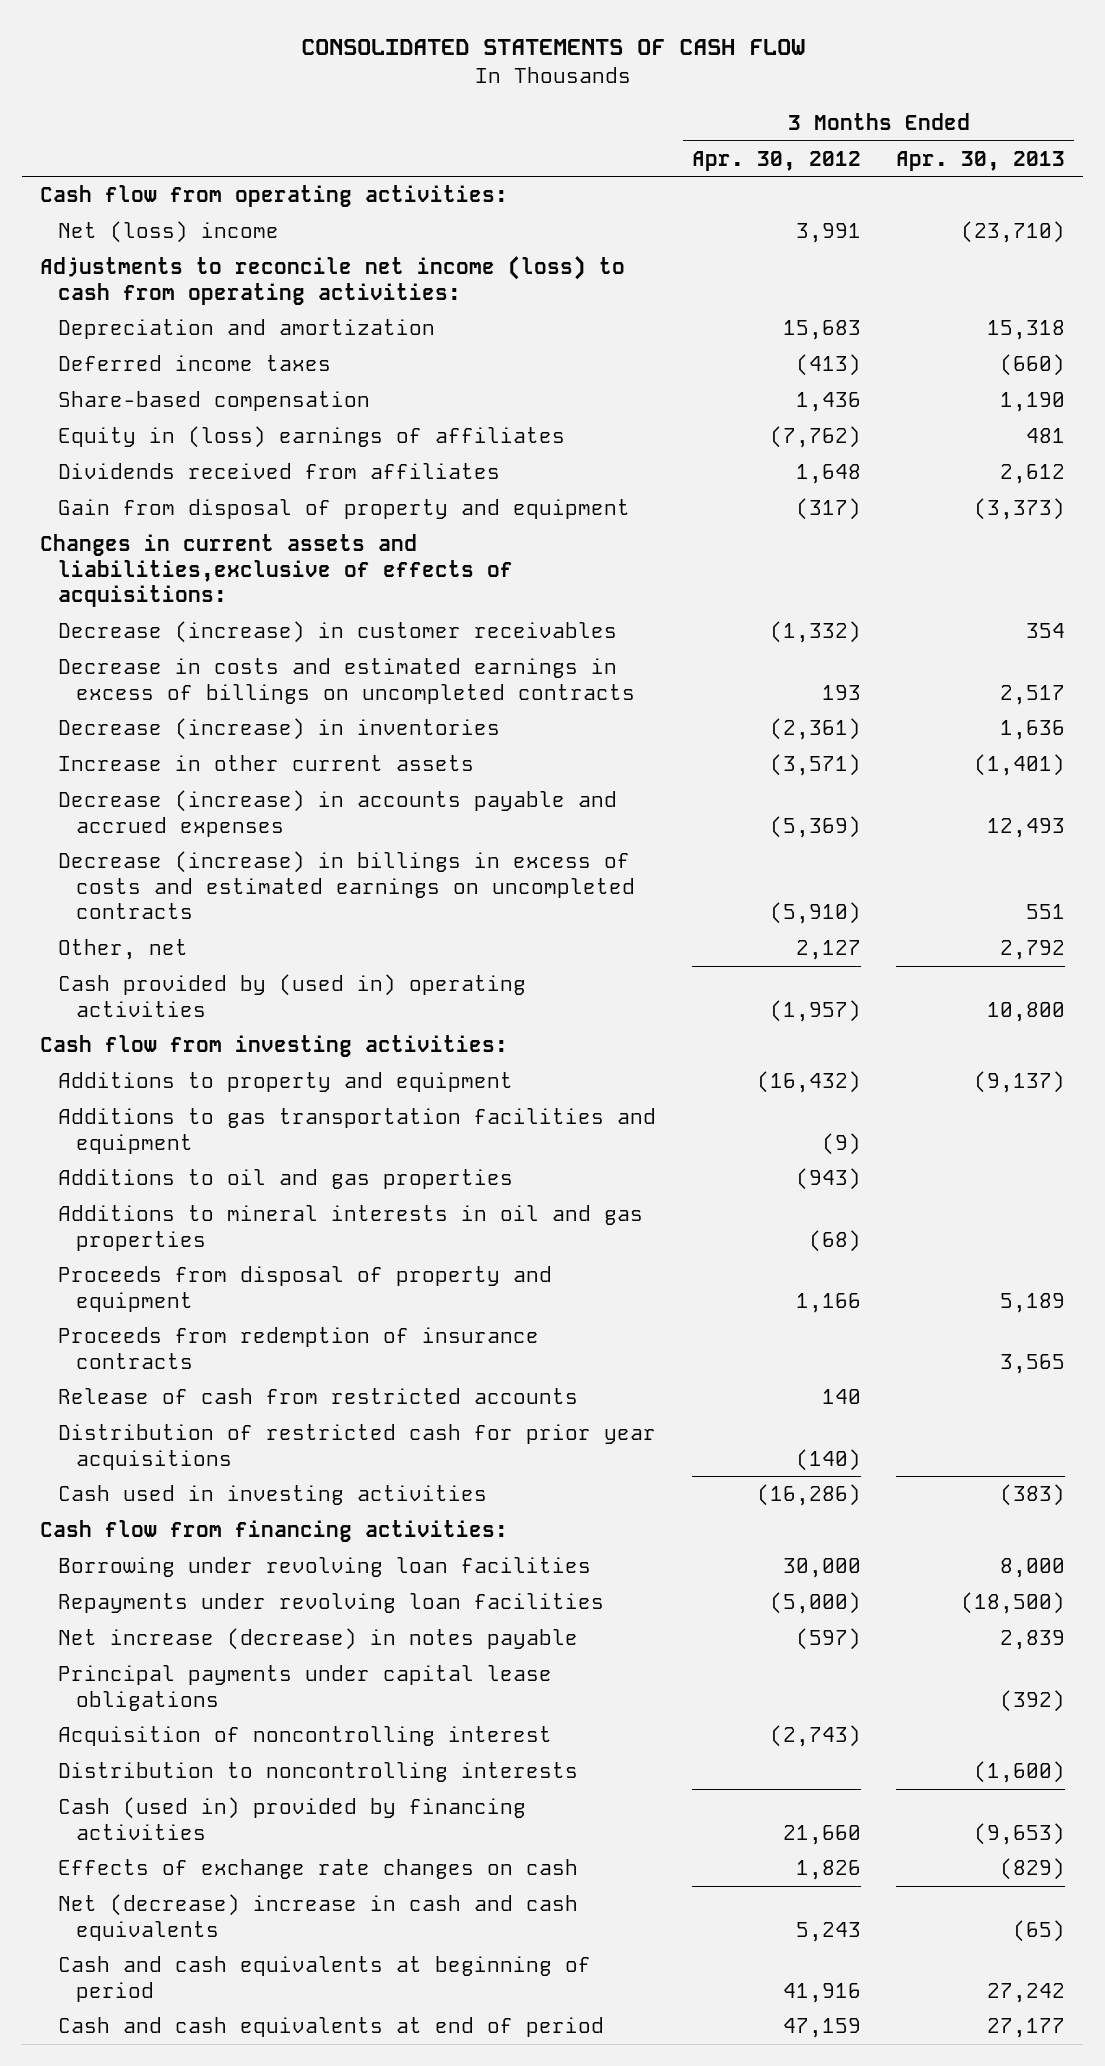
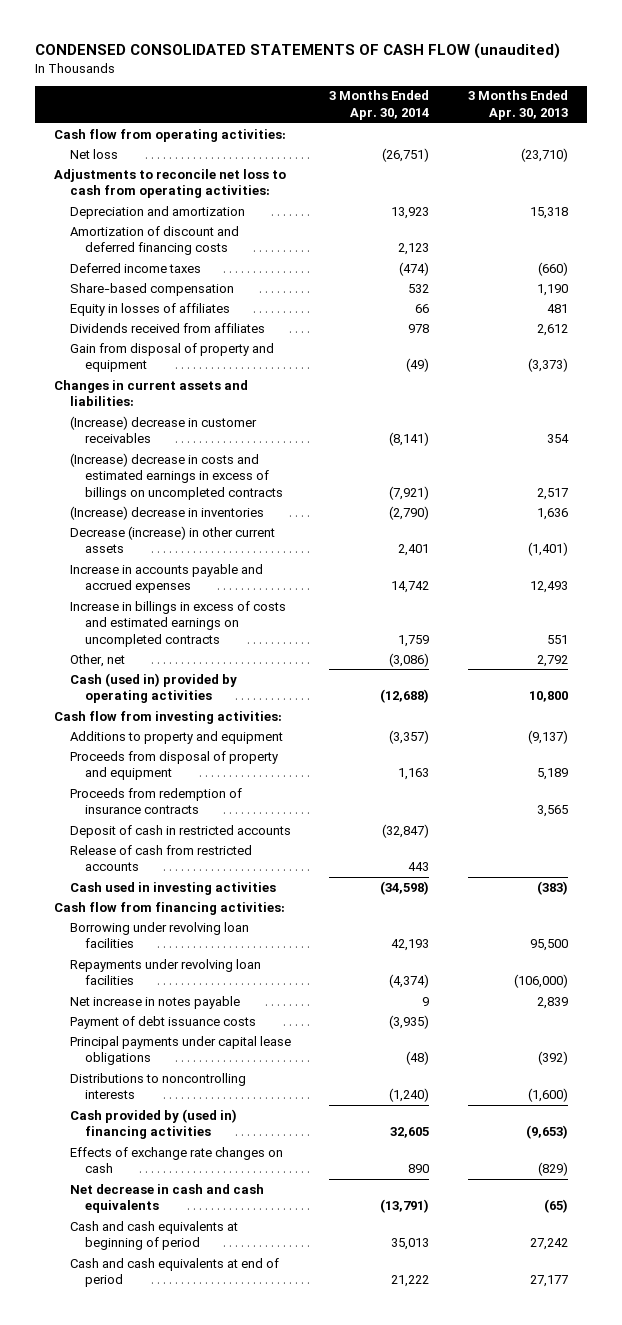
- CONSOLIDATED STATEMENTS OF CASH FLOW
+ CONDENSED CONSOLIDATED STATEMENTS OF CASH FLOW (unaudited)
- | 3 Months Ended Apr. 30, 2012 | 3 Months Ended Apr. 30, 2013
+ | 3 Months Ended Apr. 30, 2014 | 3 Months Ended Apr. 30, 2013
- Net (loss) income | 3,991 | (23,710)
- Adjustments to reconcile net income (loss) to cash from operating activities:
+ Net loss | (26,751) | (23,710)
+ Adjustments to reconcile net loss to cash from operating activities:
+ Amortization of discount and deferred financing costs | 2,123 |
- Equity in (loss) earnings of affiliates | (7,762) | 481
+ Equity in losses of affiliates | 66 | 481
- Changes in current assets and liabilities,exclusive of effects of acquisitions:
- Decrease (increase) in customer receivables | (1,332) | 354
- Decrease in costs and estimated earnings in excess of billings on uncompleted contracts | 193 | 2,517
- Decrease (increase) in inventories | (2,361) | 1,636
- Increase in other current assets | (3,571) | (1,401)
- Decrease (increase) in accounts payable and accrued expenses | (5,369) | 12,493
- Decrease (increase) in billings in excess of costs and estimated earnings on uncompleted contracts | (5,910) | 551
+ Changes in current assets and liabilities:
+ (Increase) decrease in customer receivables | (8,141) | 354
+ (Increase) decrease in costs and estimated earnings in excess of billings on uncompleted contracts | (7,921) | 2,517
+ (Increase) decrease in inventories | (2,790) | 1,636
+ Decrease (increase) in other current assets | 2,401 | (1,401)
+ Increase in accounts payable and accrued expenses | 14,742 | 12,493
+ Increase in billings in excess of costs and estimated earnings on uncompleted contracts | 1,759 | 551
- Cash provided by (used in) operating activities | (1,957) | 10,800
+ Cash (used in) provided by operating activities | (12,688) | 10,800
- Additions to gas transportation facilities and equipment | (9) |
- Additions to oil and gas properties | (943) |
- Additions to mineral interests in oil and gas properties | (68) |
+ Deposit of cash in restricted accounts | (32,847) |
- Distribution of restricted cash for prior year acquisitions | (140) |
- Borrowing under revolving loan facilities | 30,000 | 8,000
- Repayments under revolving loan facilities | (5,000) | (18,500)
- Net increase (decrease) in notes payable | (597) | 2,839
+ Borrowing under revolving loan facilities | 42,193 | 95,500
+ Repayments under revolving loan facilities | (4,374) | (106,000)
+ Net increase in notes payable | 9 | 2,839
+ Payment of debt issuance costs | (3,935) |
- Acquisition of noncontrolling interest | (2,743) |
- Distribution to noncontrolling interests | | (1,600)
- Cash (used in) provided by financing activities | 21,660 | (9,653)
+ Distributions to noncontrolling interests | (1,240) | (1,600)
+ Cash provided by (used in) financing activities | 32,605 | (9,653)
- Net (decrease) increase in cash and cash equivalents | 5,243 | (65)
+ Net decrease in cash and cash equivalents | (13,791) | (65)

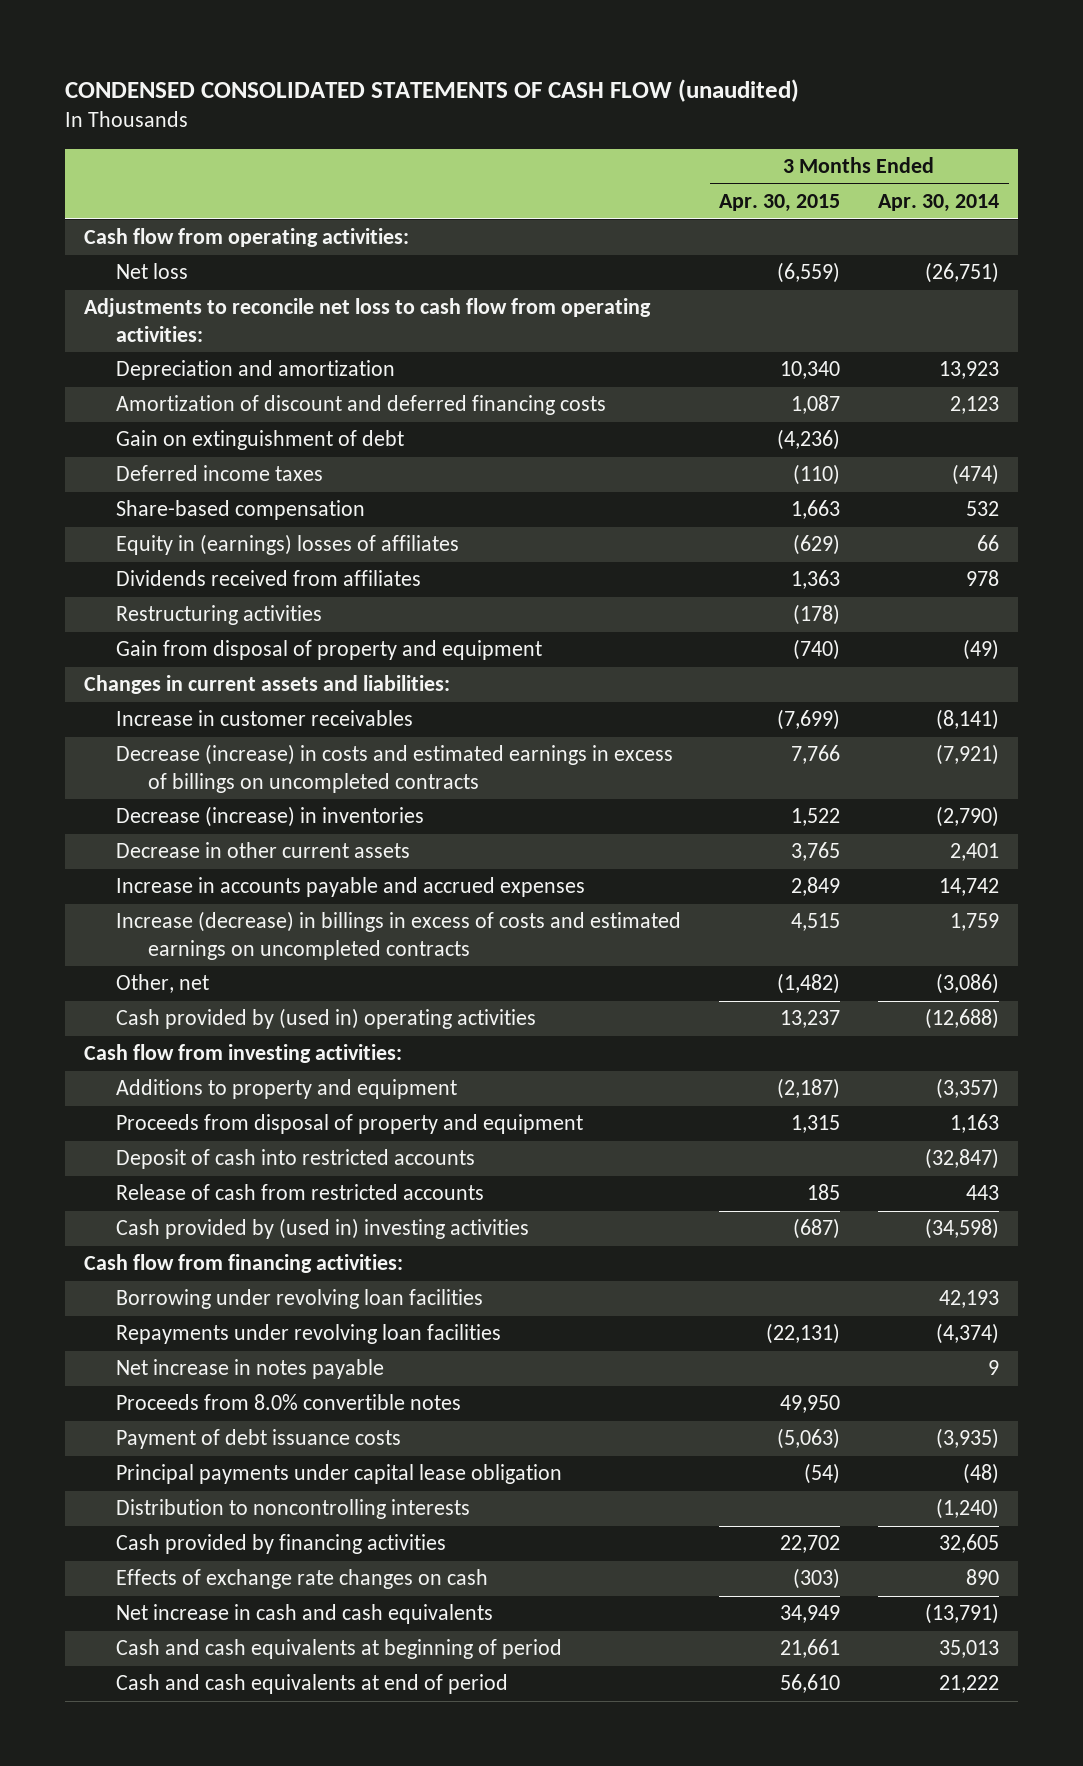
- | 3 Months Ended Apr. 30, 2014 | 3 Months Ended Apr. 30, 2013
+ | 3 Months Ended Apr. 30, 2015 | 3 Months Ended Apr. 30, 2014
- Adjustments to reconcile net loss to cash from operating activities:
+ Adjustments to reconcile net loss to cash flow from operating activities:
+ Gain on extinguishment of debt | (4,236) |
- Equity in losses of affiliates | 66 | 481
+ Equity in (earnings) losses of affiliates | (629) | 66
+ Restructuring activities | (178) |
- (Increase) decrease in customer receivables | (8,141) | 354
- (Increase) decrease in costs and estimated earnings in excess of billings on uncompleted contracts | (7,921) | 2,517
- (Increase) decrease in inventories | (2,790) | 1,636
- Decrease (increase) in other current assets | 2,401 | (1,401)
+ Increase in customer receivables | (7,699) | (8,141)
+ Decrease (increase) in costs and estimated earnings in excess of billings on uncompleted contracts | 7,766 | (7,921)
+ Decrease (increase) in inventories | 1,522 | (2,790)
+ Decrease in other current assets | 3,765 | 2,401
- Increase in billings in excess of costs and estimated earnings on uncompleted contracts | 1,759 | 551
+ Increase (decrease) in billings in excess of costs and estimated earnings on uncompleted contracts | 4,515 | 1,759
- Cash (used in) provided by operating activities | (12,688) | 10,800
+ Cash provided by (used in) operating activities | 13,237 | (12,688)
- Proceeds from redemption of insurance contracts | | 3,565
- Deposit of cash in restricted accounts | (32,847) |
+ Deposit of cash into restricted accounts | | (32,847)
- Cash used in investing activities | (34,598) | (383)
+ Cash provided by (used in) investing activities | (687) | (34,598)
+ Proceeds from 8.0% convertible notes | 49,950 |
- Principal payments under capital lease obligations | (48) | (392)
- Distributions to noncontrolling interests | (1,240) | (1,600)
- Cash provided by (used in) financing activities | 32,605 | (9,653)
+ Principal payments under capital lease obligation | (54) | (48)
+ Distribution to noncontrolling interests | | (1,240)
+ Cash provided by financing activities | 22,702 | 32,605
- Net decrease in cash and cash equivalents | (13,791) | (65)
+ Net increase in cash and cash equivalents | 34,949 | (13,791)

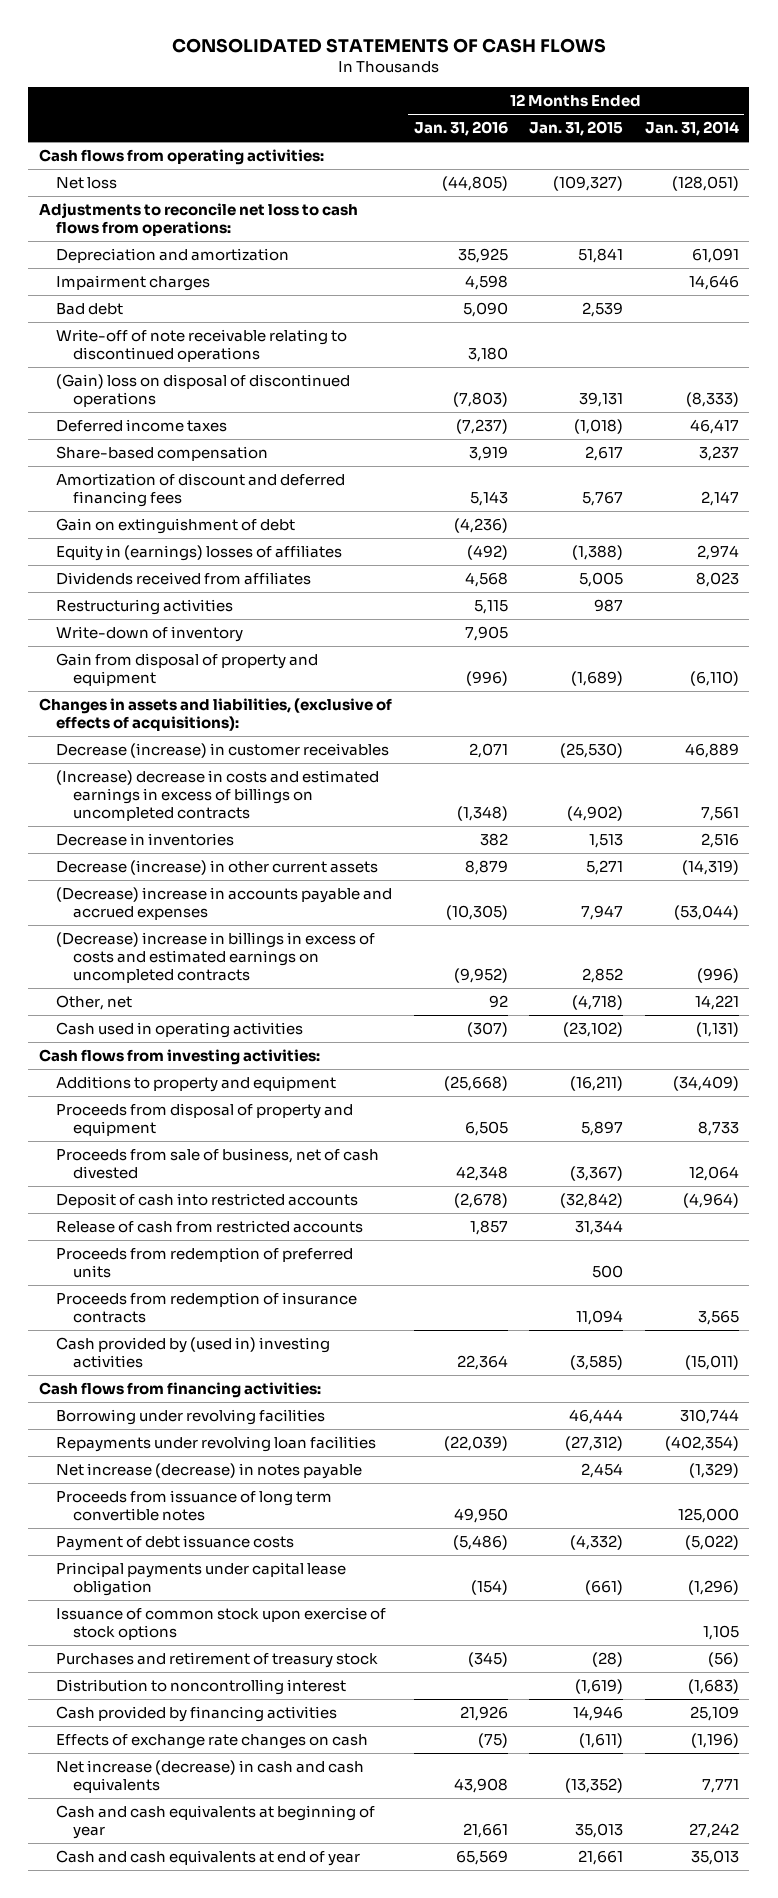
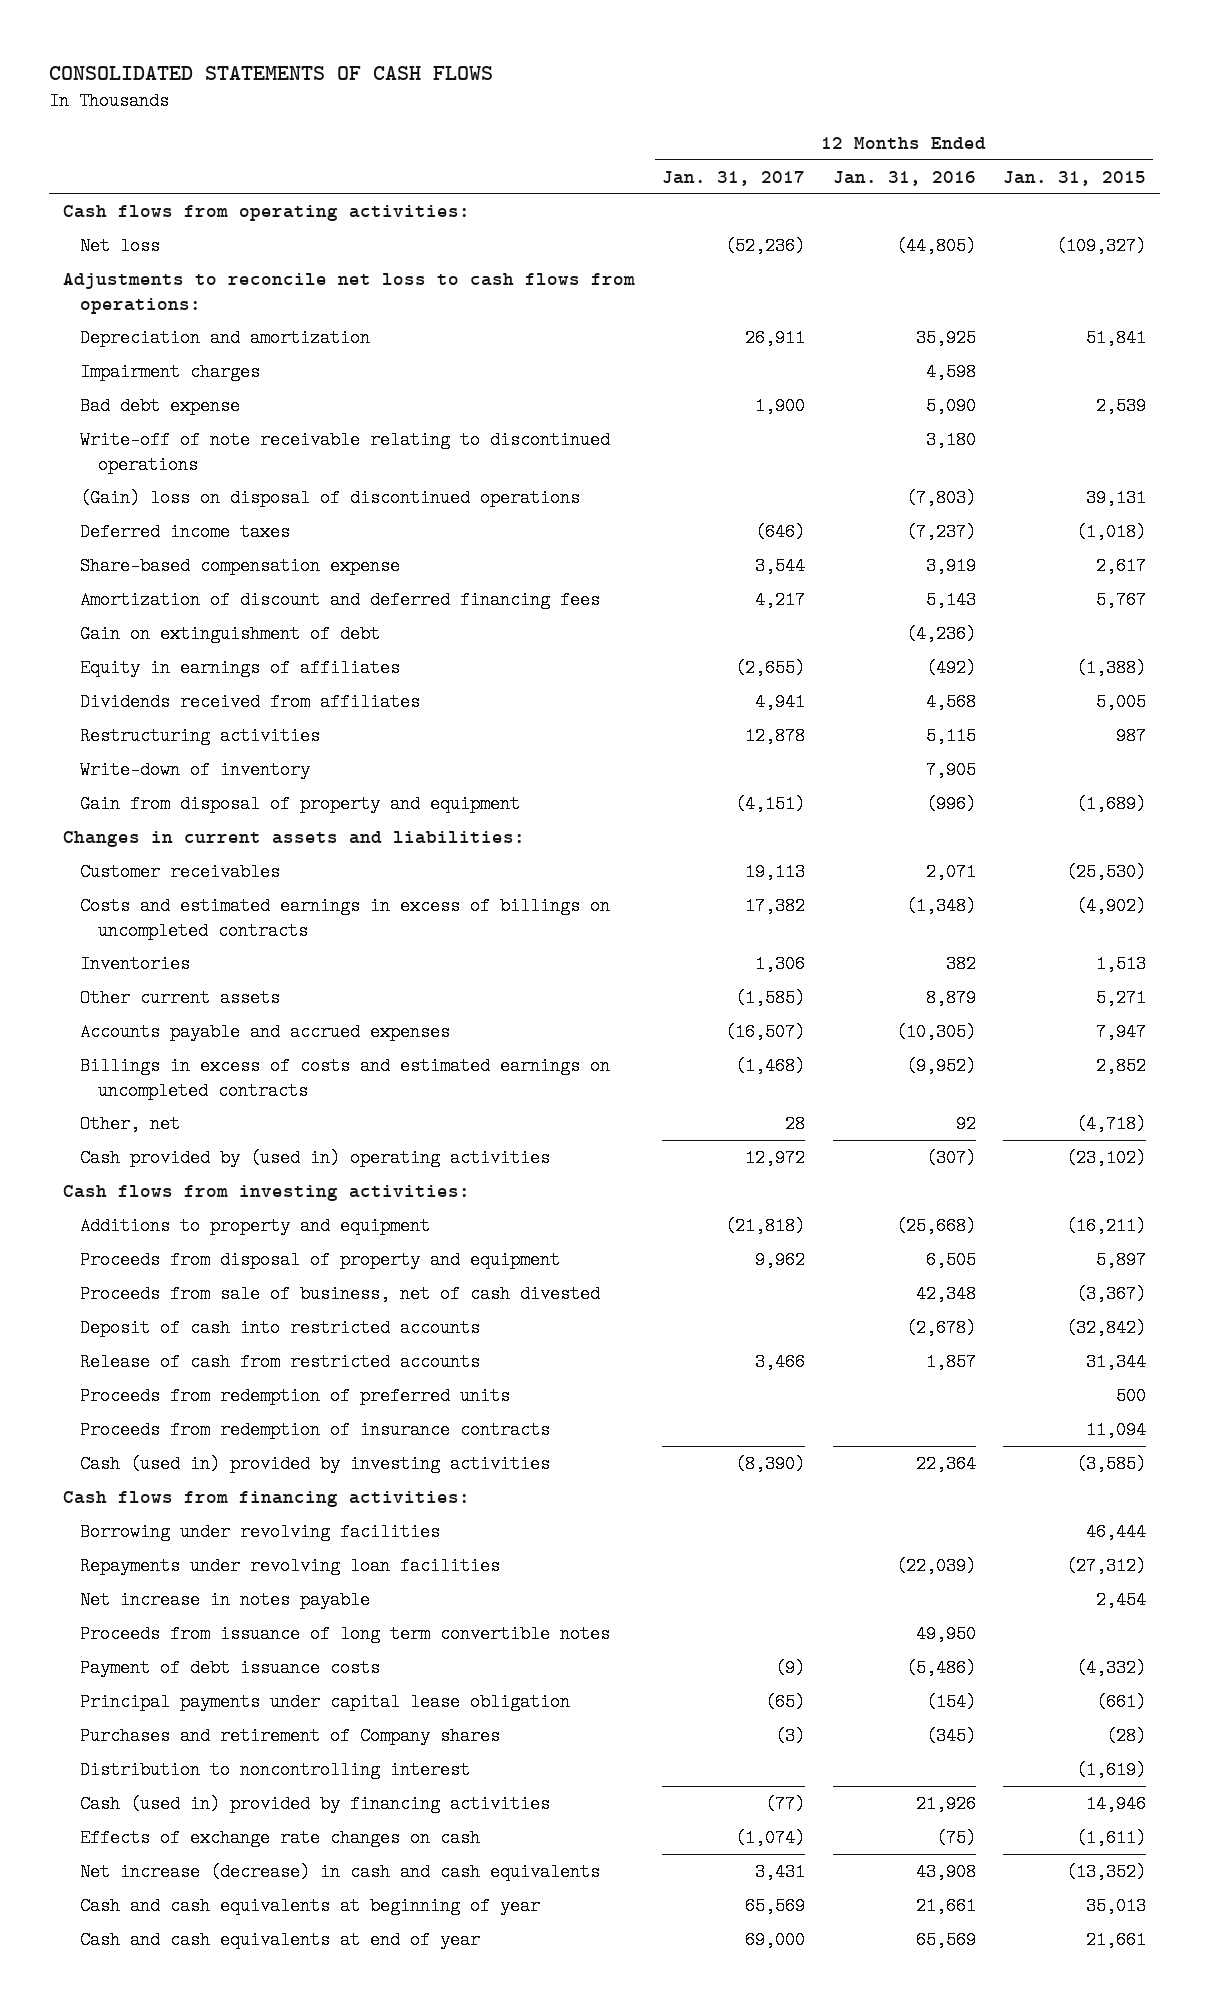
- | 12 Months Ended Jan. 31, 2016 | 12 Months Ended Jan. 31, 2015 | 12 Months Ended Jan. 31, 2014
+ | 12 Months Ended Jan. 31, 2017 | 12 Months Ended Jan. 31, 2016 | 12 Months Ended Jan. 31, 2015
- Bad debt | 5,090 | 2,539 |
+ Bad debt expense | 1,900 | 5,090 | 2,539
- Share-based compensation | 3,919 | 2,617 | 3,237
+ Share-based compensation expense | 3,544 | 3,919 | 2,617
- Equity in (earnings) losses of affiliates | (492) | (1,388) | 2,974
+ Equity in earnings of affiliates | (2,655) | (492) | (1,388)
- Changes in assets and liabilities, (exclusive of effects of acquisitions):
- Decrease (increase) in customer receivables | 2,071 | (25,530) | 46,889
- (Increase) decrease in costs and estimated earnings in excess of billings on uncompleted contracts | (1,348) | (4,902) | 7,561
- Decrease in inventories | 382 | 1,513 | 2,516
- Decrease (increase) in other current assets | 8,879 | 5,271 | (14,319)
- (Decrease) increase in accounts payable and accrued expenses | (10,305) | 7,947 | (53,044)
- (Decrease) increase in billings in excess of costs and estimated earnings on uncompleted contracts | (9,952) | 2,852 | (996)
+ Changes in current assets and liabilities:
+ Customer receivables | 19,113 | 2,071 | (25,530)
+ Costs and estimated earnings in excess of billings on uncompleted contracts | 17,382 | (1,348) | (4,902)
+ Inventories | 1,306 | 382 | 1,513
+ Other current assets | (1,585) | 8,879 | 5,271
+ Accounts payable and accrued expenses | (16,507) | (10,305) | 7,947
+ Billings in excess of costs and estimated earnings on uncompleted contracts | (1,468) | (9,952) | 2,852
- Cash used in operating activities | (307) | (23,102) | (1,131)
+ Cash provided by (used in) operating activities | 12,972 | (307) | (23,102)
- Cash provided by (used in) investing activities | 22,364 | (3,585) | (15,011)
+ Cash (used in) provided by investing activities | (8,390) | 22,364 | (3,585)
- Net increase (decrease) in notes payable | | 2,454 | (1,329)
+ Net increase in notes payable | | | 2,454
- Issuance of common stock upon exercise of stock options | | | 1,105
- Purchases and retirement of treasury stock | (345) | (28) | (56)
+ Purchases and retirement of Company shares | (3) | (345) | (28)
- Cash provided by financing activities | 21,926 | 14,946 | 25,109
+ Cash (used in) provided by financing activities | (77) | 21,926 | 14,946

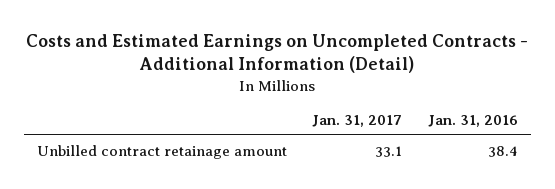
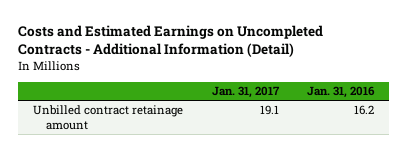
- Unbilled contract retainage amount | 33.1 | 38.4
+ Unbilled contract retainage amount | 19.1 | 16.2

